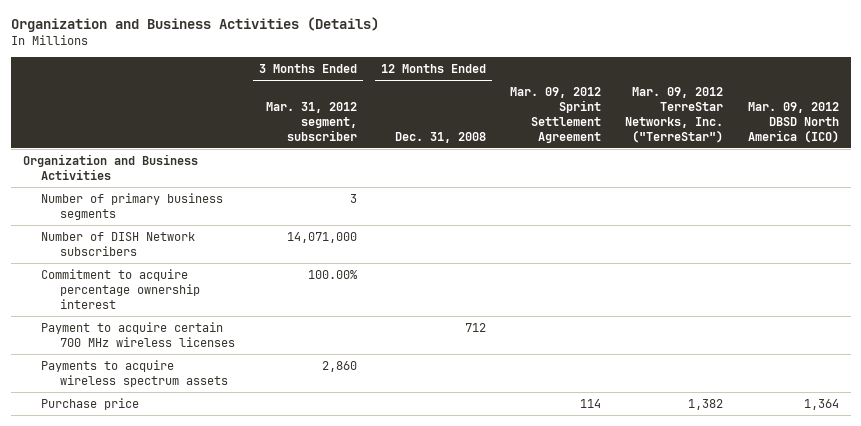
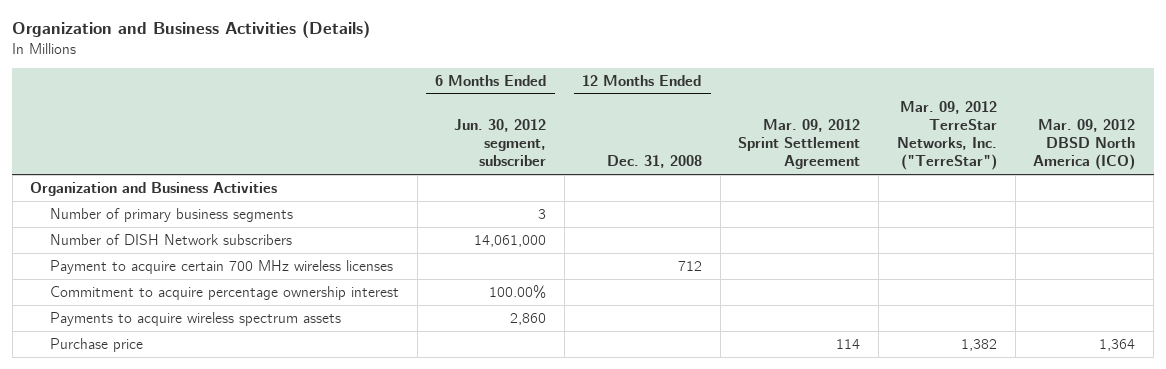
- | 3 Months Ended Mar. 31, 2012 segment, subscriber | 12 Months Ended Dec. 31, 2008 | Mar. 09, 2012 Sprint Settlement Agreement | Mar. 09, 2012 TerreStar Networks, Inc. ("TerreStar") | Mar. 09, 2012 DBSD North America (ICO)
+ | 6 Months Ended Jun. 30, 2012 segment, subscriber | 12 Months Ended Dec. 31, 2008 | Mar. 09, 2012 Sprint Settlement Agreement | Mar. 09, 2012 TerreStar Networks, Inc. ("TerreStar") | Mar. 09, 2012 DBSD North America (ICO)
moved down: Commitment to acquire percentage ownership interest | 100.00% | | | |

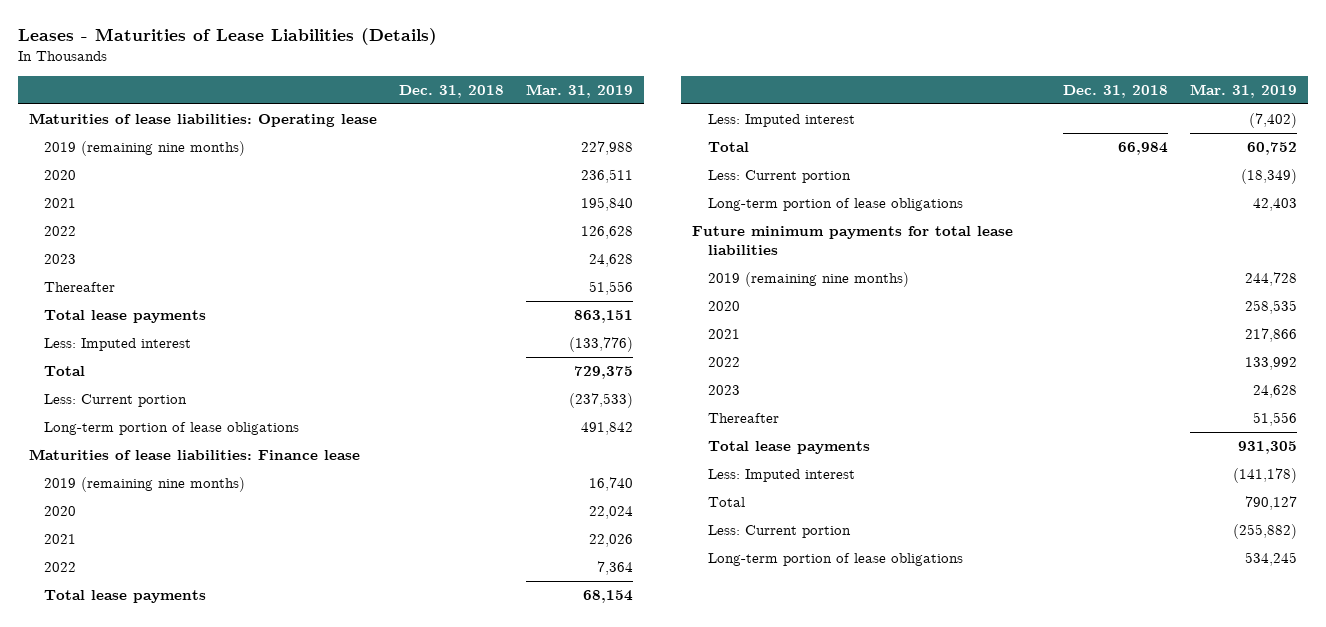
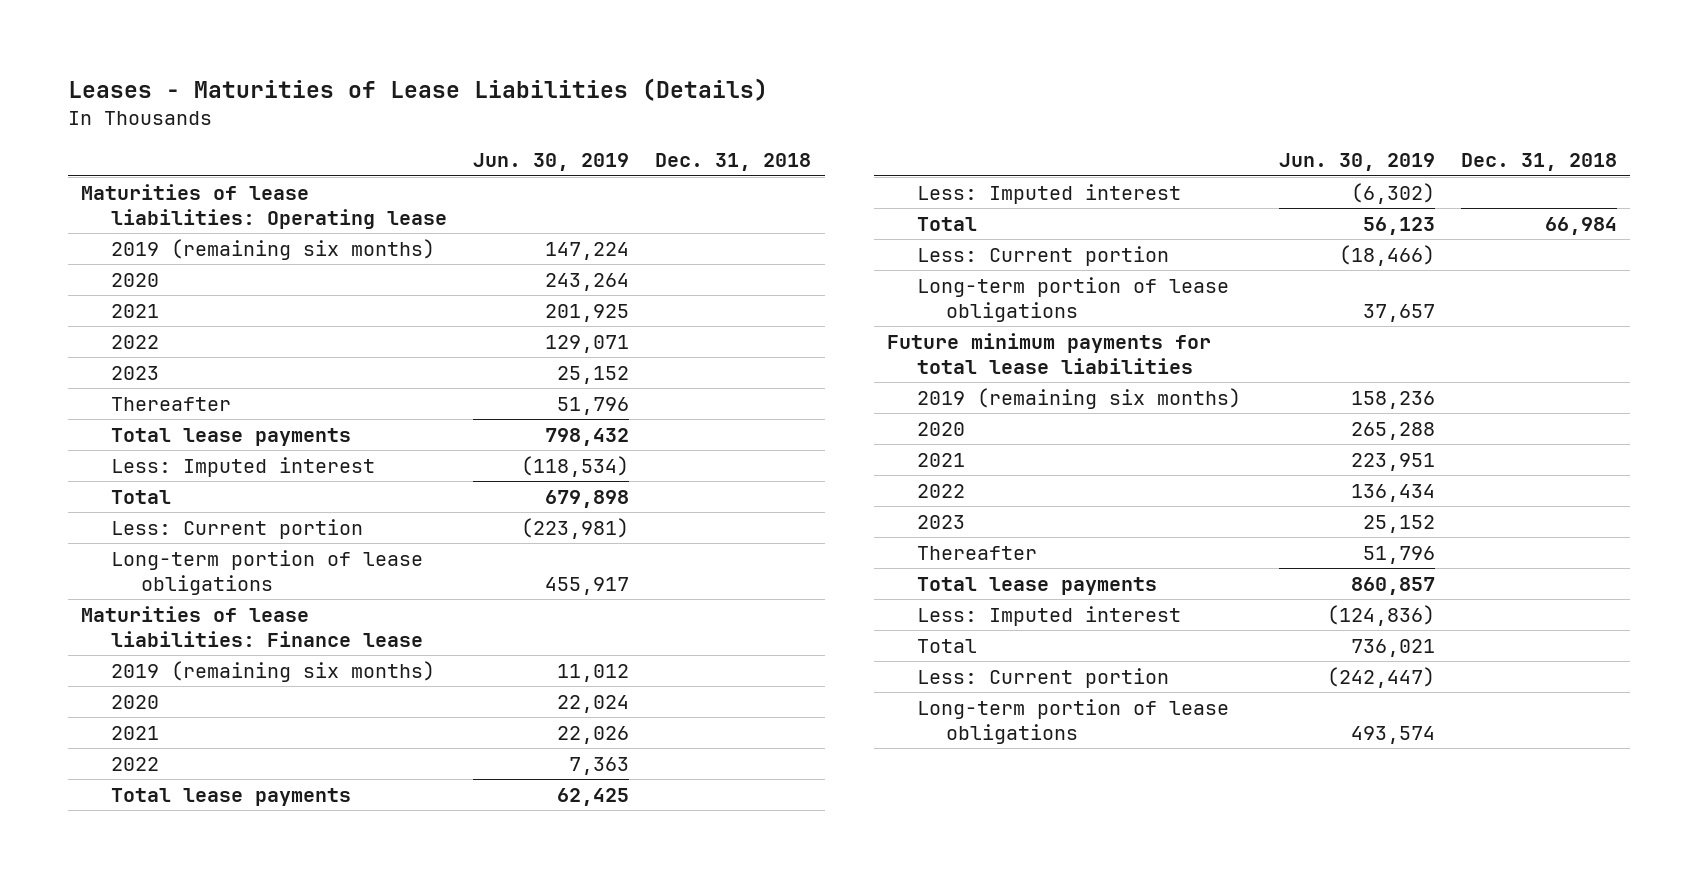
- | Dec. 31, 2018 | Mar. 31, 2019
+ | Jun. 30, 2019 | Dec. 31, 2018
- 2019 (remaining nine months) | | 227,988
+ 2019 (remaining six months) | 147,224 |
- 2019 (remaining nine months) | | 16,740
+ 2019 (remaining six months) | 11,012 |
- 2019 (remaining nine months) | | 244,728
+ 2019 (remaining six months) | 158,236 |

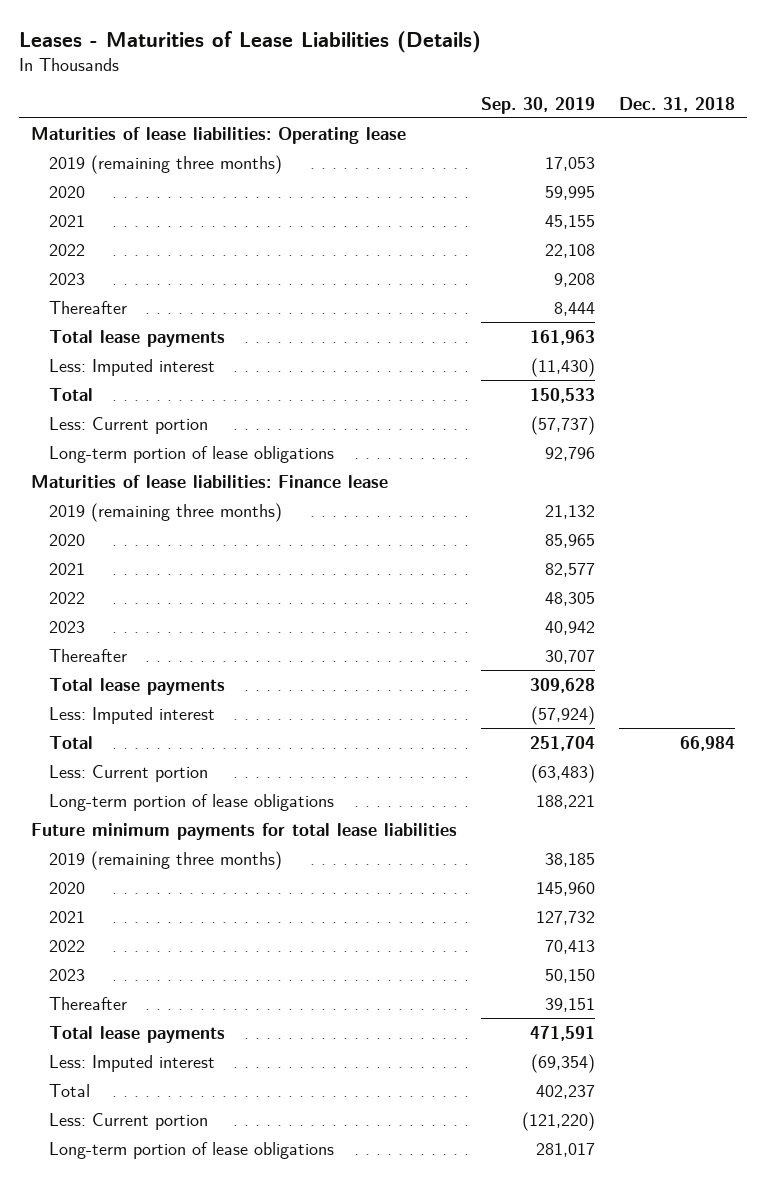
- | Jun. 30, 2019 | Dec. 31, 2018
+ | Sep. 30, 2019 | Dec. 31, 2018
- 2019 (remaining six months) | 147,224 |
+ 2019 (remaining three months) | 17,053 |
- 2019 (remaining six months) | 11,012 |
+ 2019 (remaining three months) | 21,132 |
+ 2023 | 40,942 |
+ Thereafter | 30,707 |
- 2019 (remaining six months) | 158,236 |
+ 2019 (remaining three months) | 38,185 |

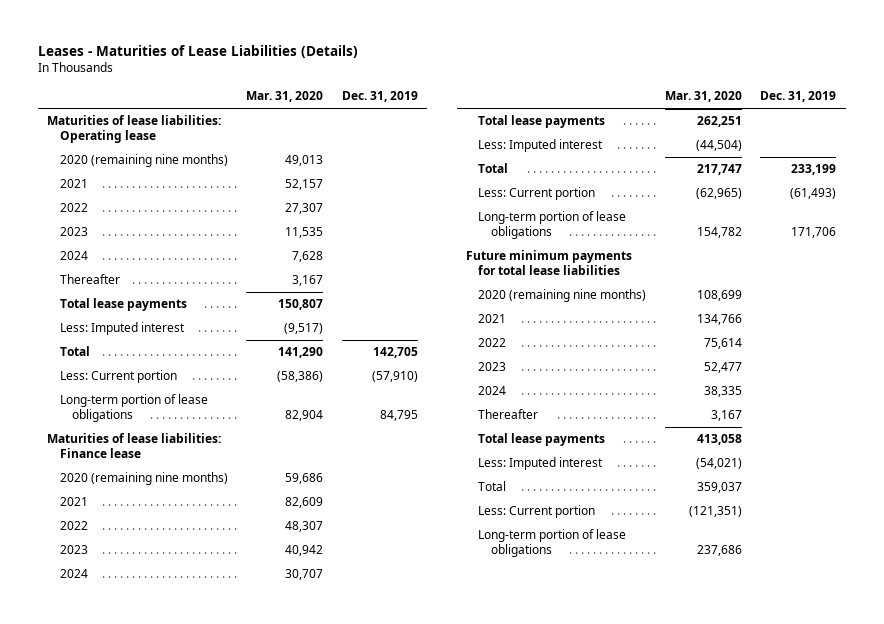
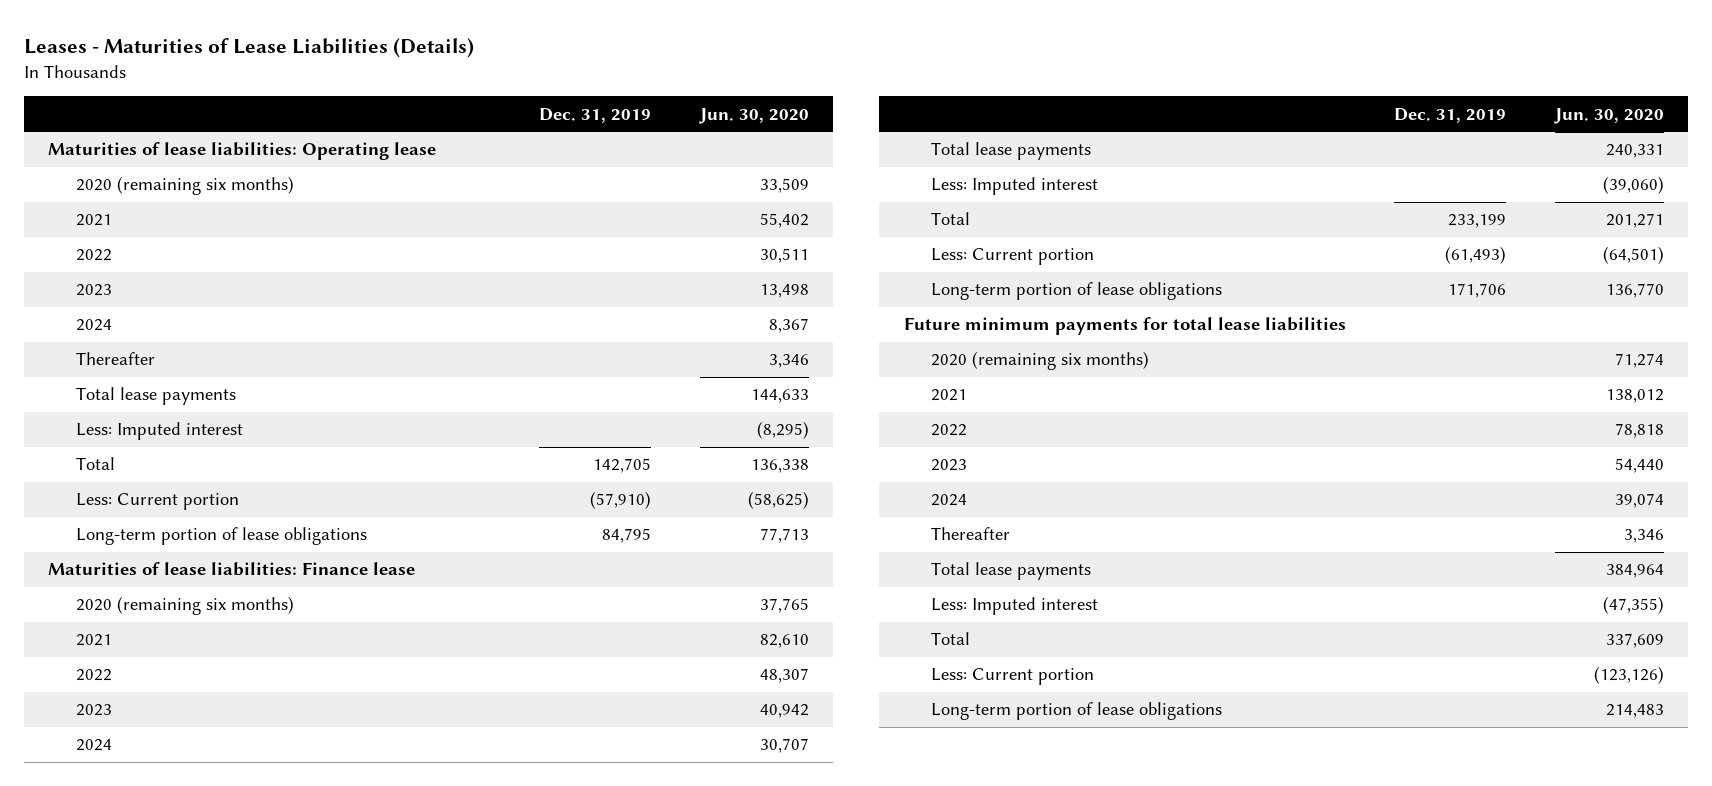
- | Mar. 31, 2020 | Dec. 31, 2019
+ | Dec. 31, 2019 | Jun. 30, 2020
- 2020 (remaining nine months) | 49,013 |
+ 2020 (remaining six months) | | 33,509
- 2020 (remaining nine months) | 59,686 |
+ 2020 (remaining six months) | | 37,765
- 2020 (remaining nine months) | 108,699 |
+ 2020 (remaining six months) | | 71,274

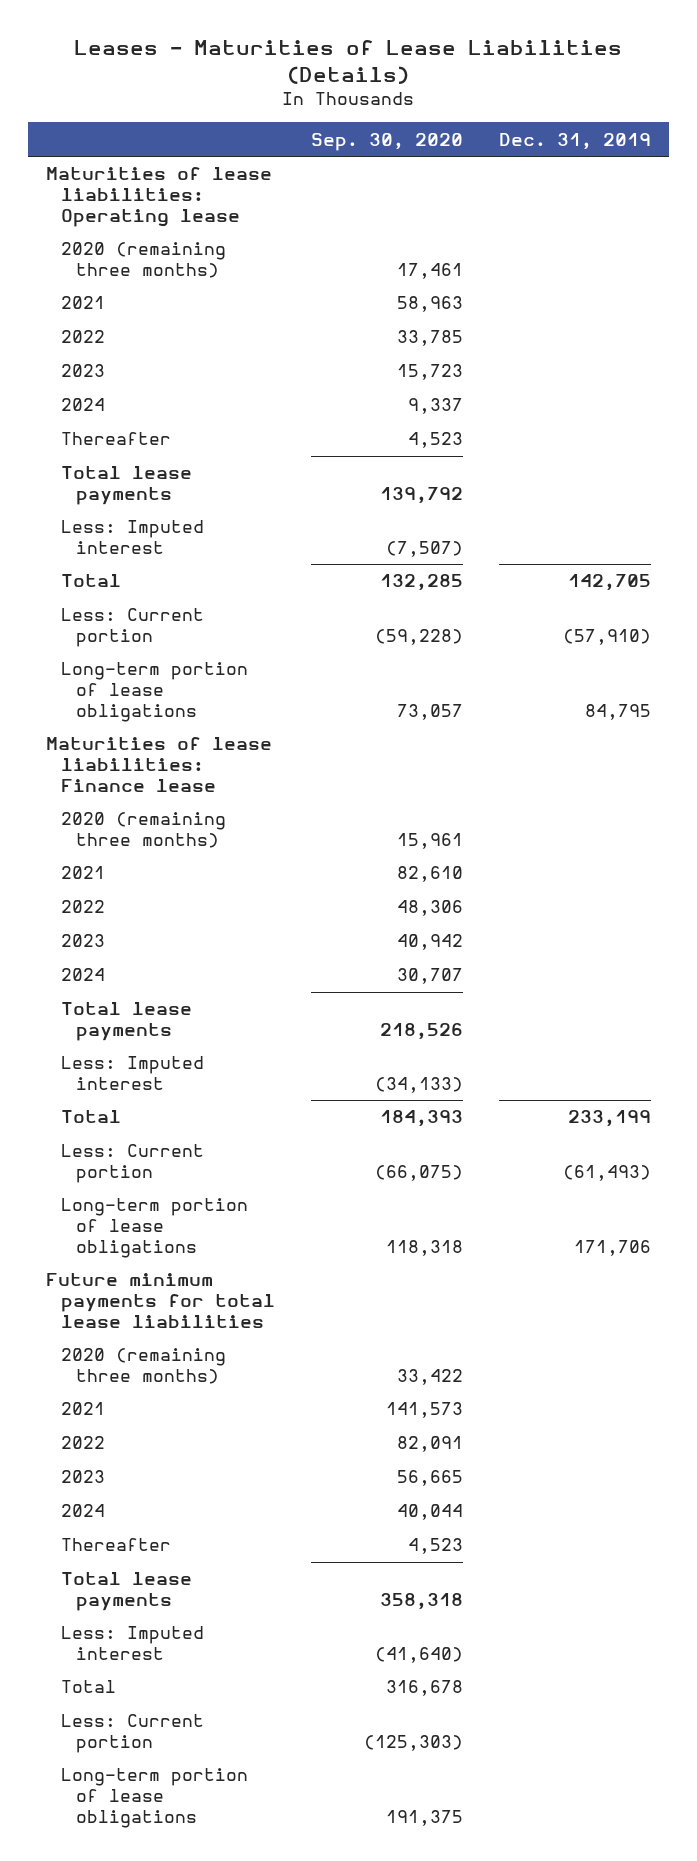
- | Dec. 31, 2019 | Jun. 30, 2020
+ | Sep. 30, 2020 | Dec. 31, 2019
- 2020 (remaining six months) | | 33,509
+ 2020 (remaining three months) | 17,461 |
- 2020 (remaining six months) | | 37,765
+ 2020 (remaining three months) | 15,961 |
- 2020 (remaining six months) | | 71,274
+ 2020 (remaining three months) | 33,422 |

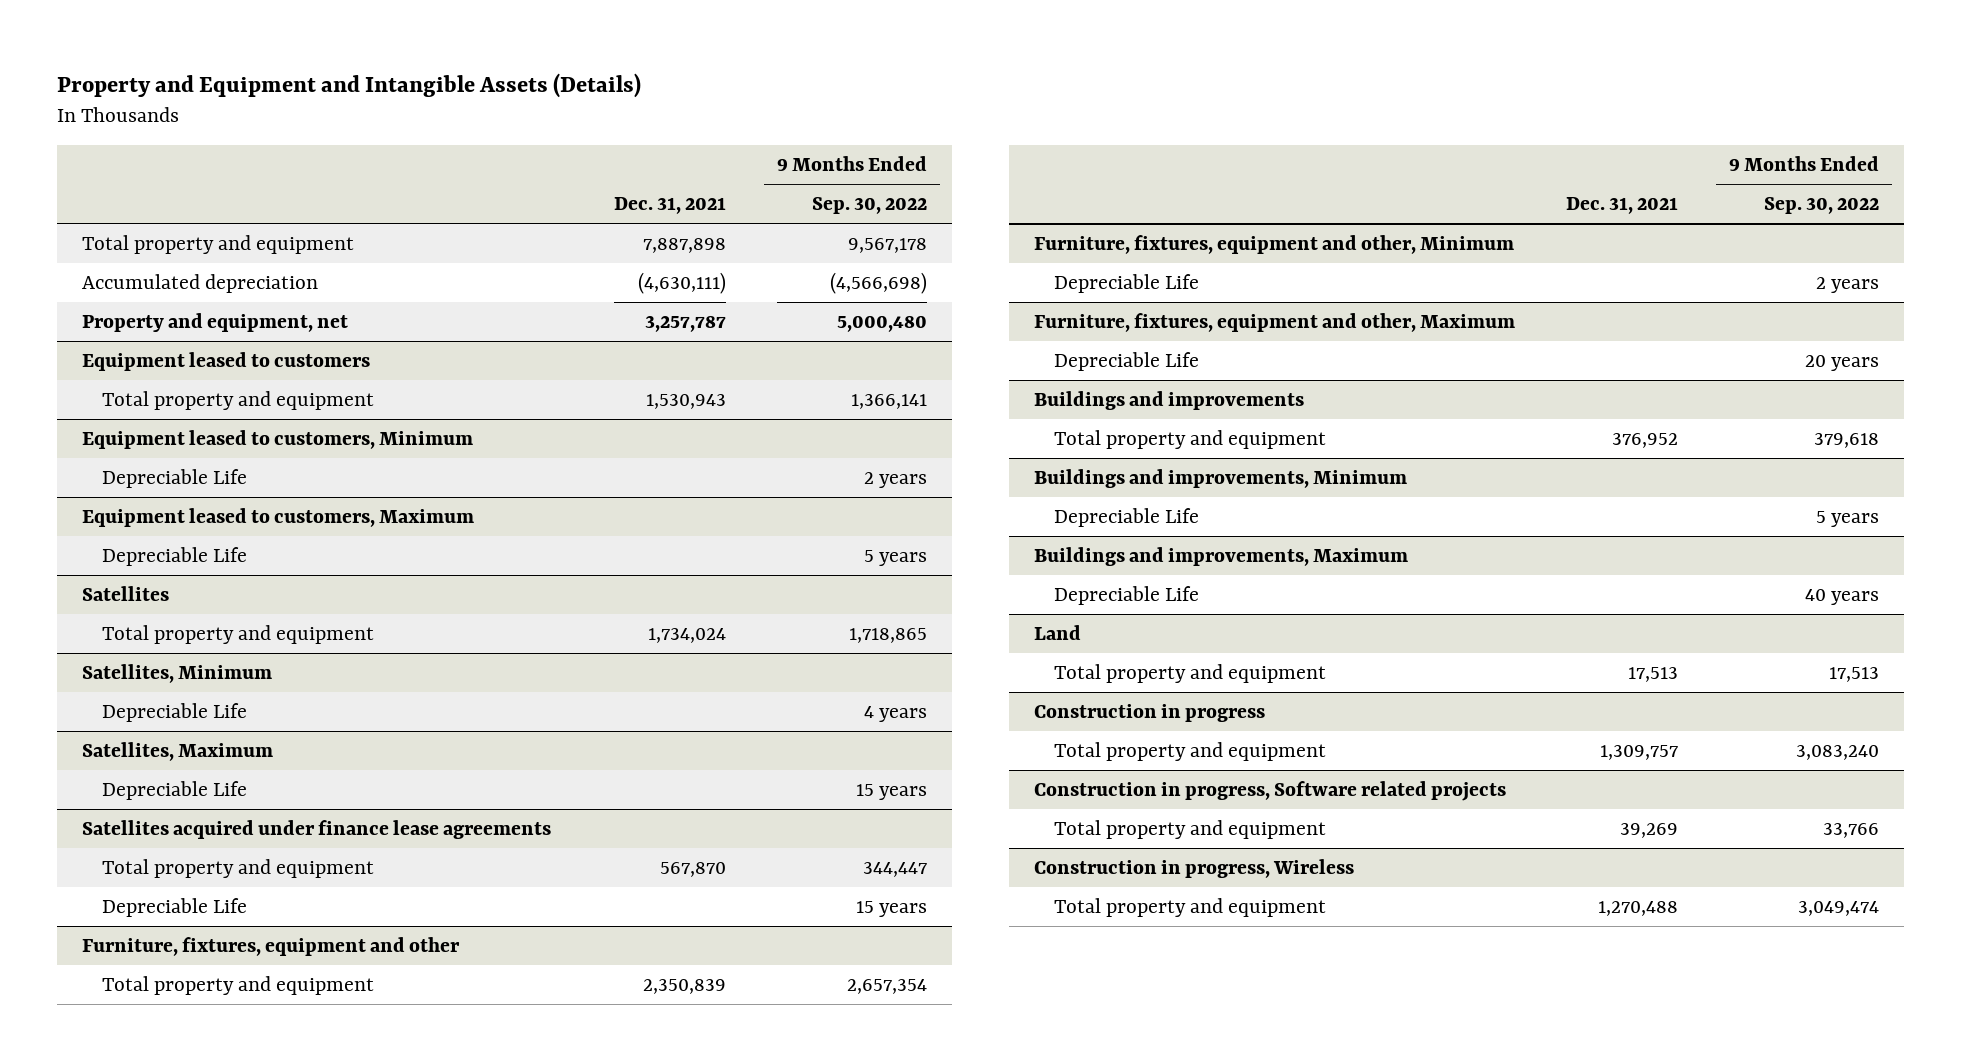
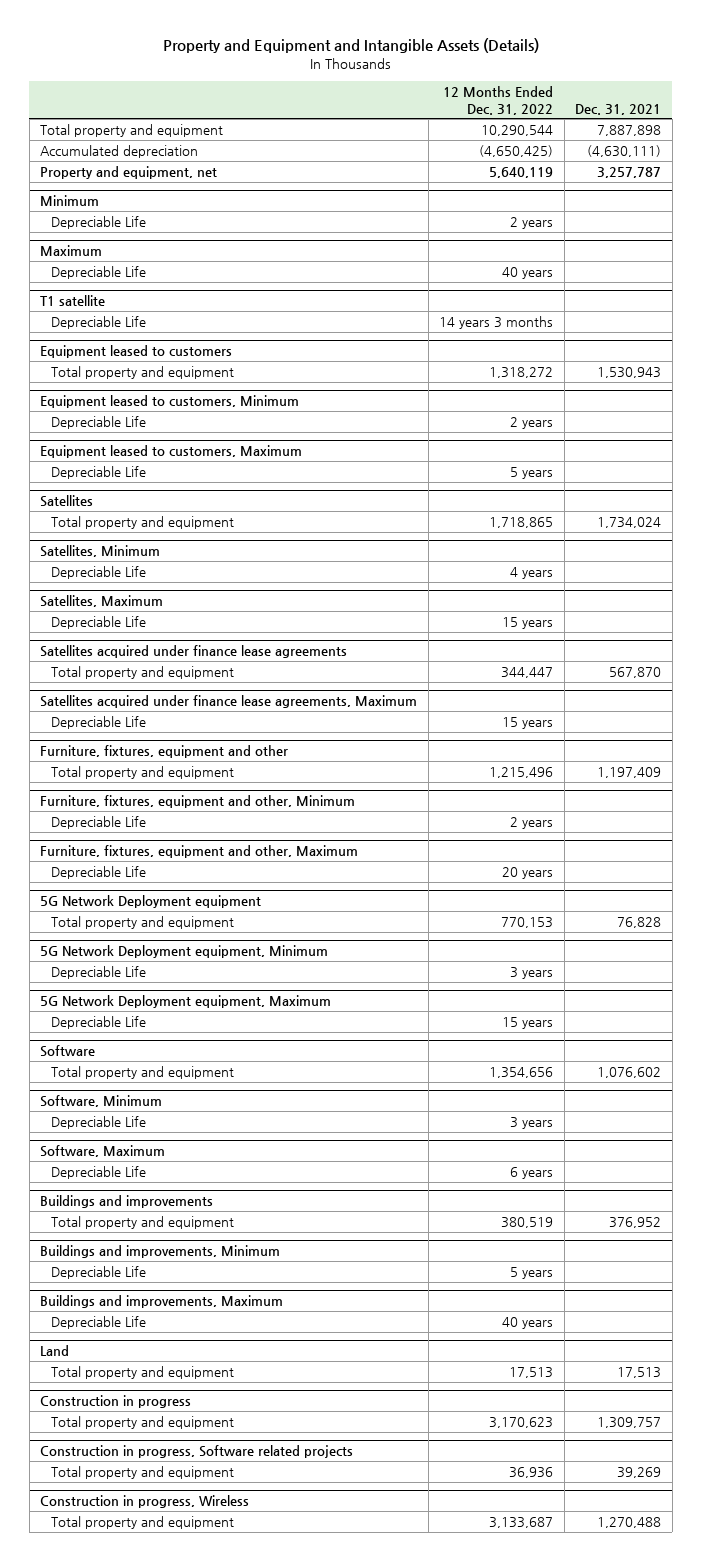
- | Dec. 31, 2021 | 9 Months Ended Sep. 30, 2022
+ | 12 Months Ended Dec. 31, 2022 | Dec. 31, 2021
+ Minimum
+ Depreciable Life | 2 years |
+ Maximum
+ Depreciable Life | 40 years |
+ T1 satellite
+ Depreciable Life | 14 years 3 months |
@ Satellites acquired under finance lease agreements
- Depreciable Life | | 15 years
+ Satellites acquired under finance lease agreements, Maximum
+ Depreciable Life | 15 years |
@ Furniture, fixtures, equipment and other
- Total property and equipment | 2,350,839 | 2,657,354
+ Total property and equipment | 1,215,496 | 1,197,409
+ 5G Network Deployment equipment
+ Total property and equipment | 770,153 | 76,828
+ 5G Network Deployment equipment, Minimum
+ Depreciable Life | 3 years |
+ 5G Network Deployment equipment, Maximum
+ Depreciable Life | 15 years |
+ Software
+ Total property and equipment | 1,354,656 | 1,076,602
+ Software, Minimum
+ Depreciable Life | 3 years |
+ Software, Maximum
+ Depreciable Life | 6 years |

